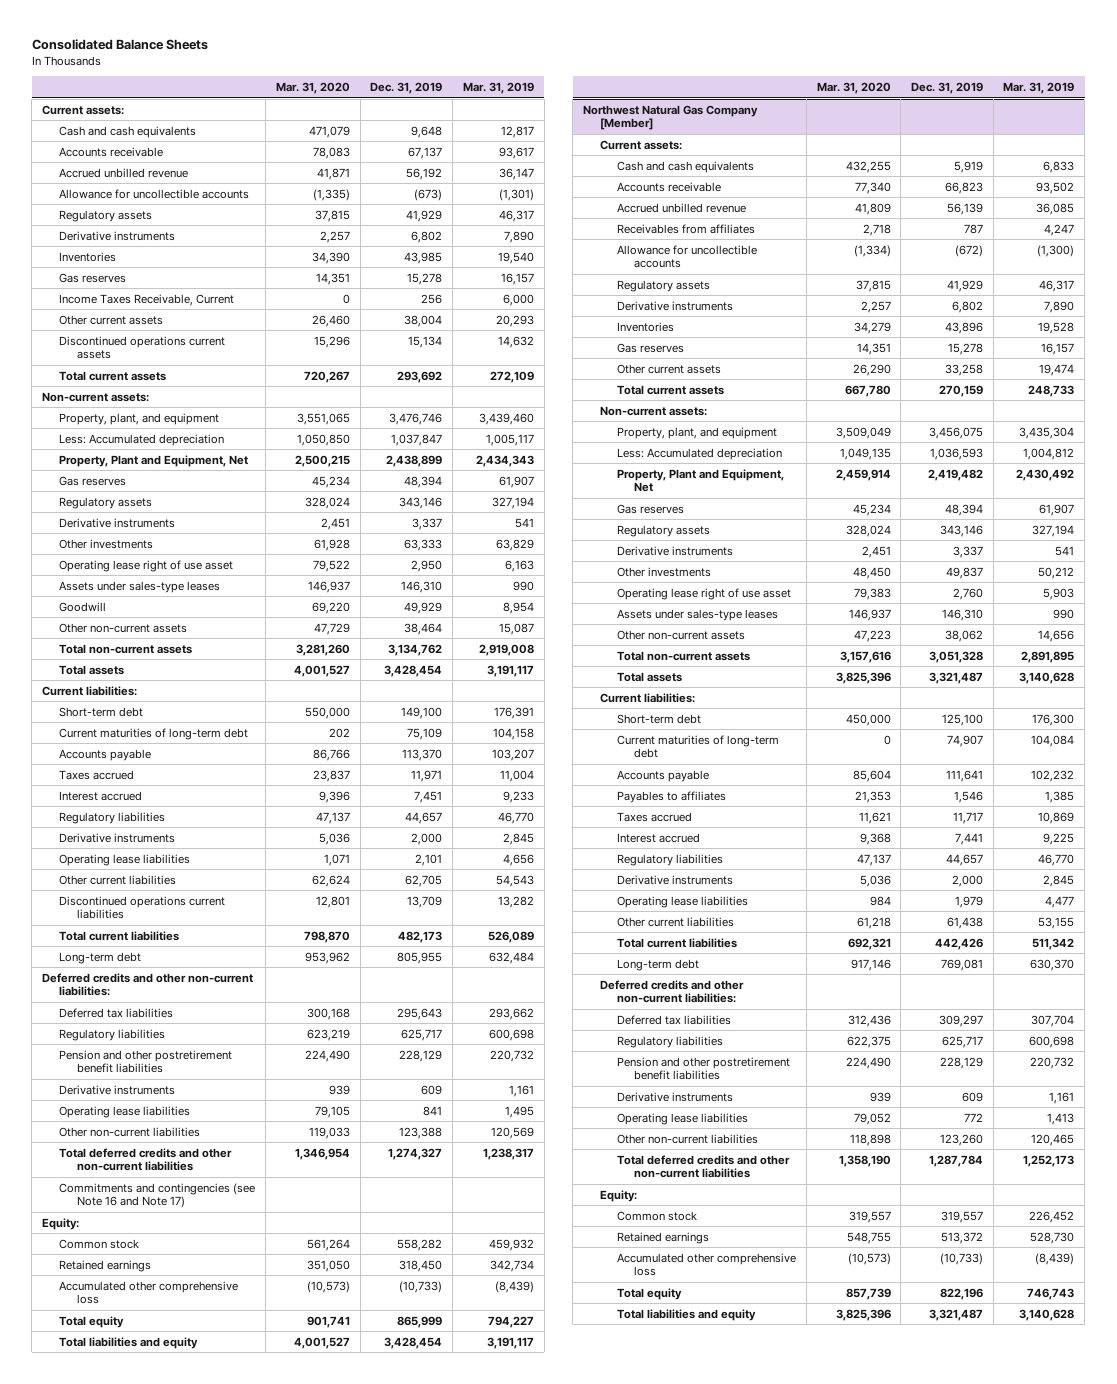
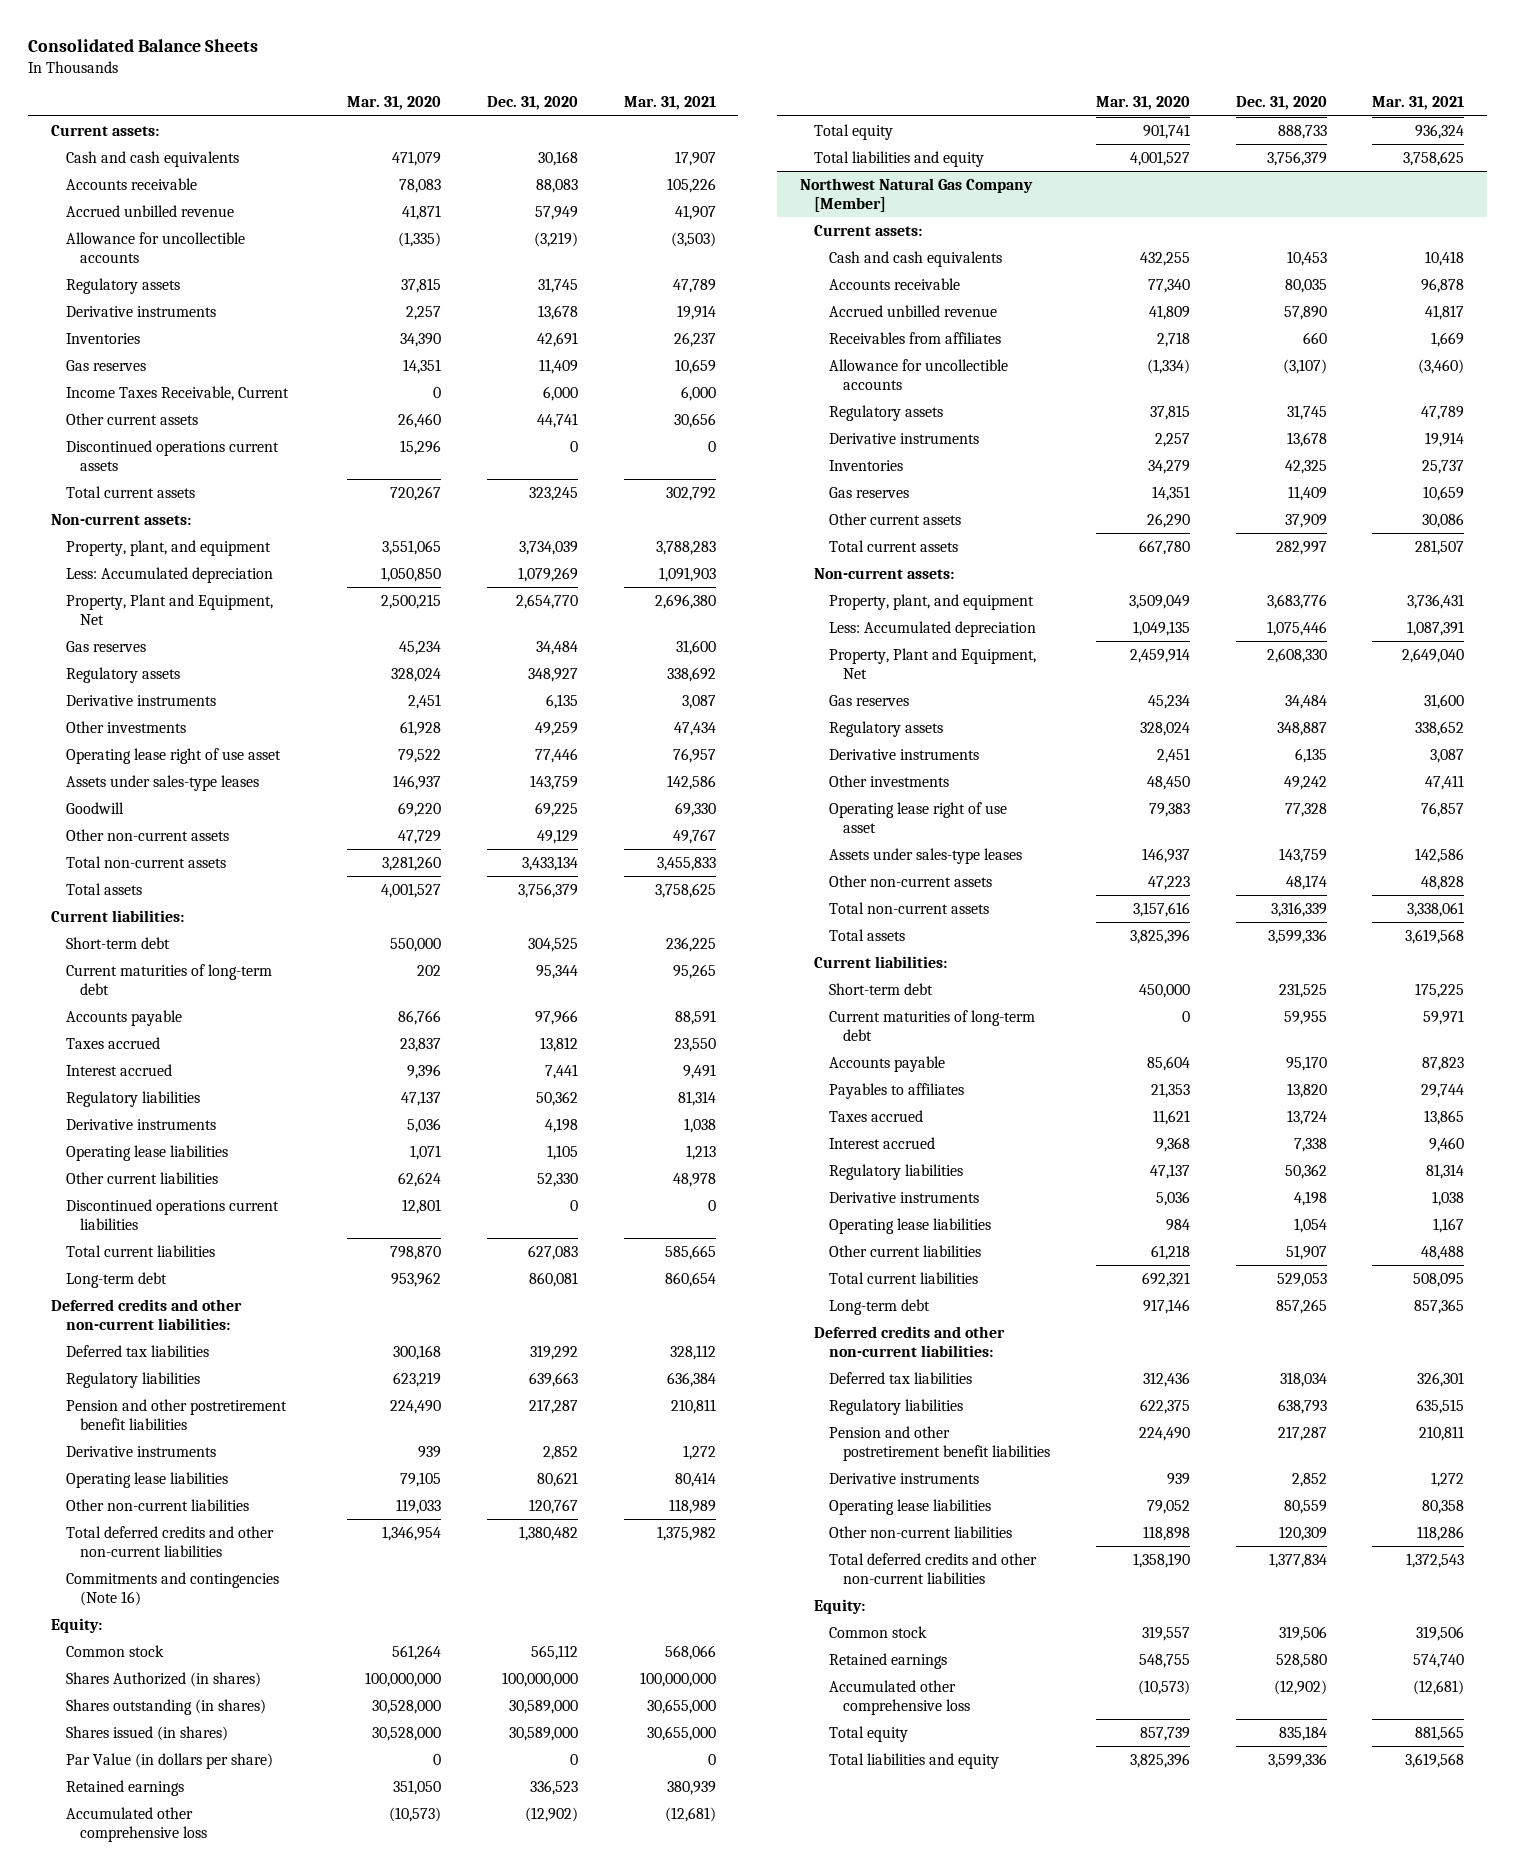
- | Mar. 31, 2020 | Dec. 31, 2019 | Mar. 31, 2019
+ | Mar. 31, 2020 | Dec. 31, 2020 | Mar. 31, 2021
- Commitments and contingencies (see Note 16 and Note 17)
+ Commitments and contingencies (Note 16)
+ Shares Authorized (in shares) | 100,000,000 | 100,000,000 | 100,000,000
+ Shares outstanding (in shares) | 30,528,000 | 30,589,000 | 30,655,000
+ Shares issued (in shares) | 30,528,000 | 30,589,000 | 30,655,000
+ Par Value (in dollars per share) | 0 | 0 | 0

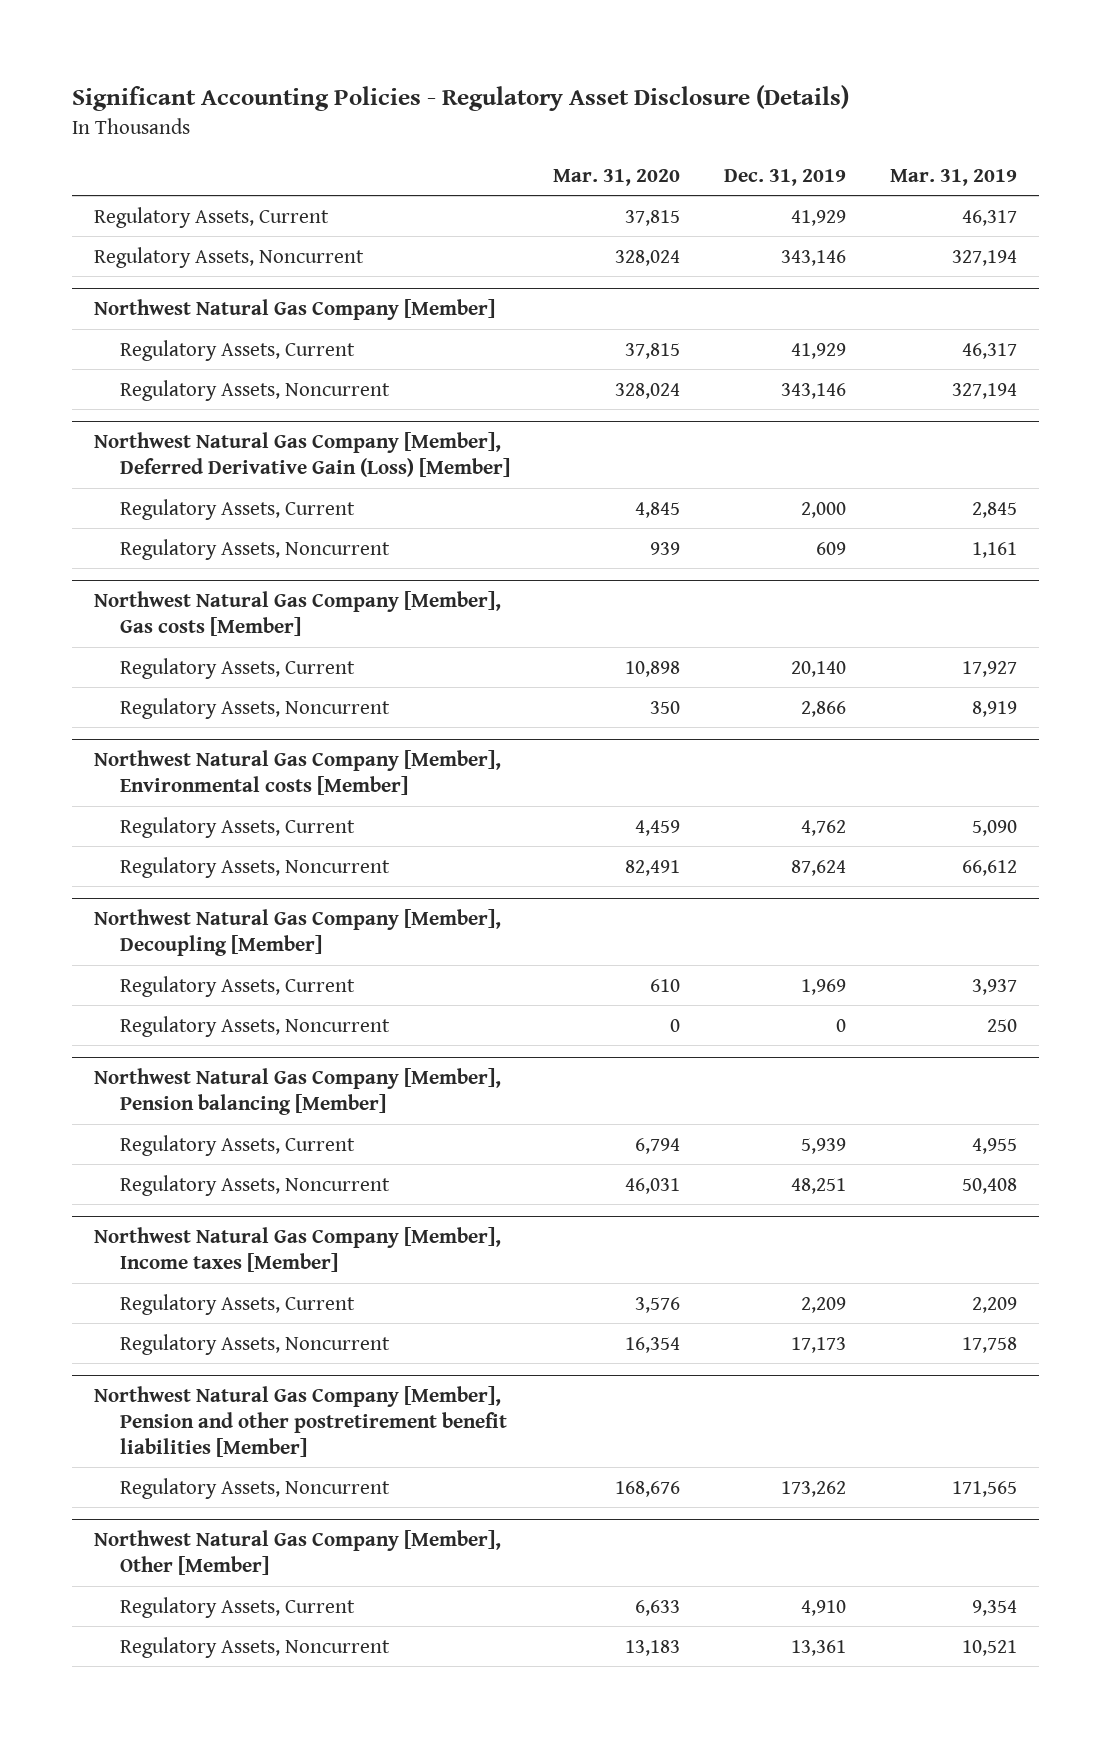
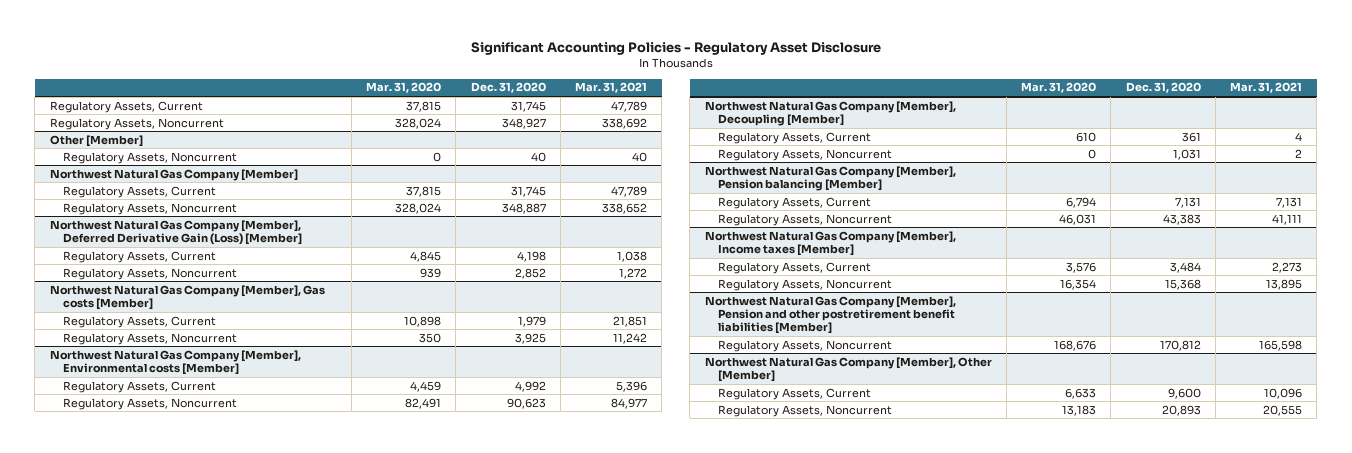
- Significant Accounting Policies - Regulatory Asset Disclosure (Details)
+ Significant Accounting Policies - Regulatory Asset Disclosure
- | Mar. 31, 2020 | Dec. 31, 2019 | Mar. 31, 2019
+ | Mar. 31, 2020 | Dec. 31, 2020 | Mar. 31, 2021
+ Other [Member]
+ Regulatory Assets, Noncurrent | 0 | 40 | 40

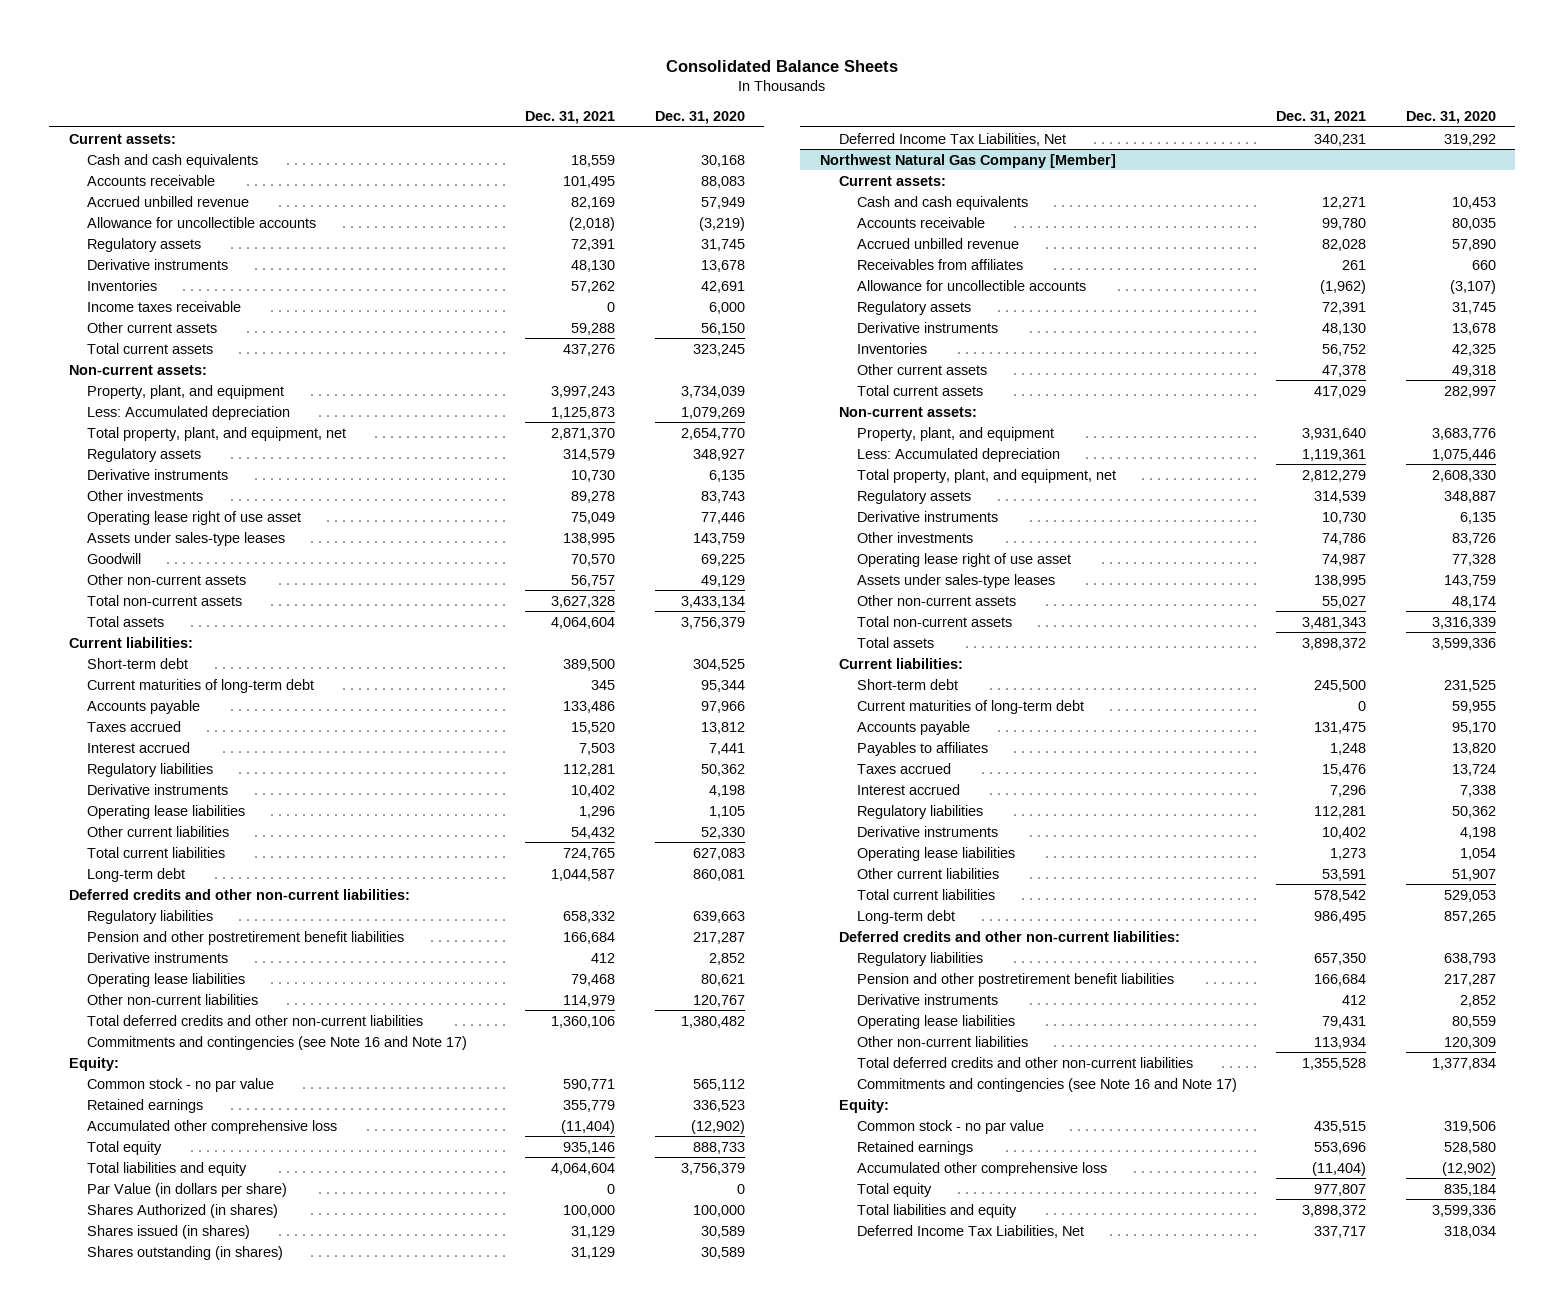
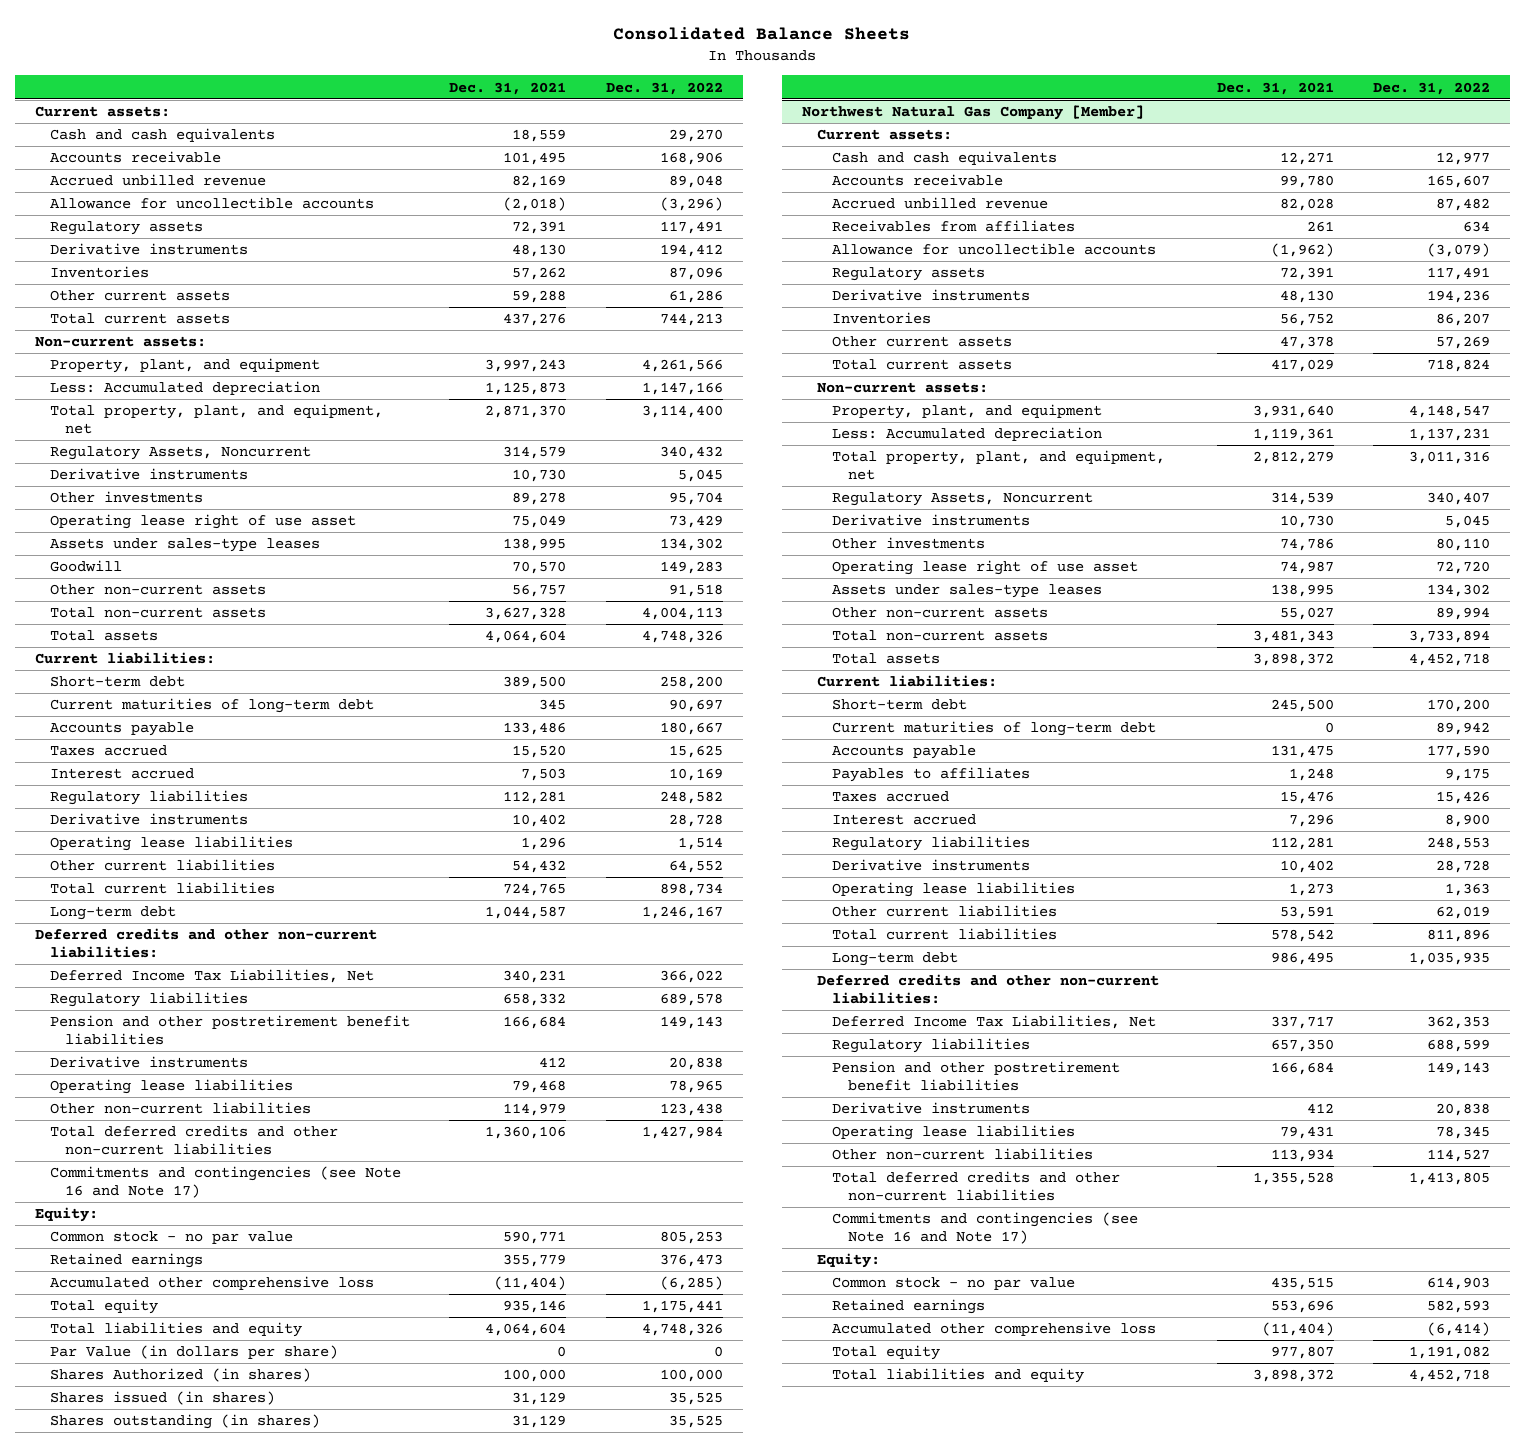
- | Dec. 31, 2021 | Dec. 31, 2020
+ | Dec. 31, 2021 | Dec. 31, 2022
- Income taxes receivable | 0 | 6,000
- Regulatory assets | 314,579 | 348,927
+ Regulatory Assets, Noncurrent | 314,579 | 340,432
moved up: Deferred Income Tax Liabilities, Net | 340,231 | 366,022
@ Northwest Natural Gas Company [Member]
- Regulatory assets | 314,539 | 348,887
+ Regulatory Assets, Noncurrent | 314,539 | 340,407
moved up: Deferred Income Tax Liabilities, Net | 337,717 | 362,353

